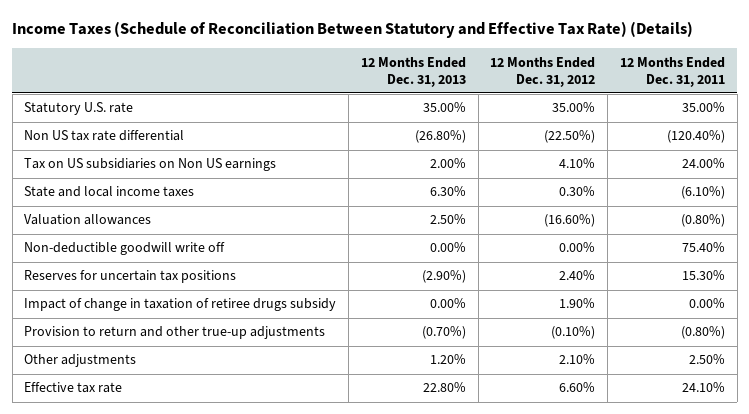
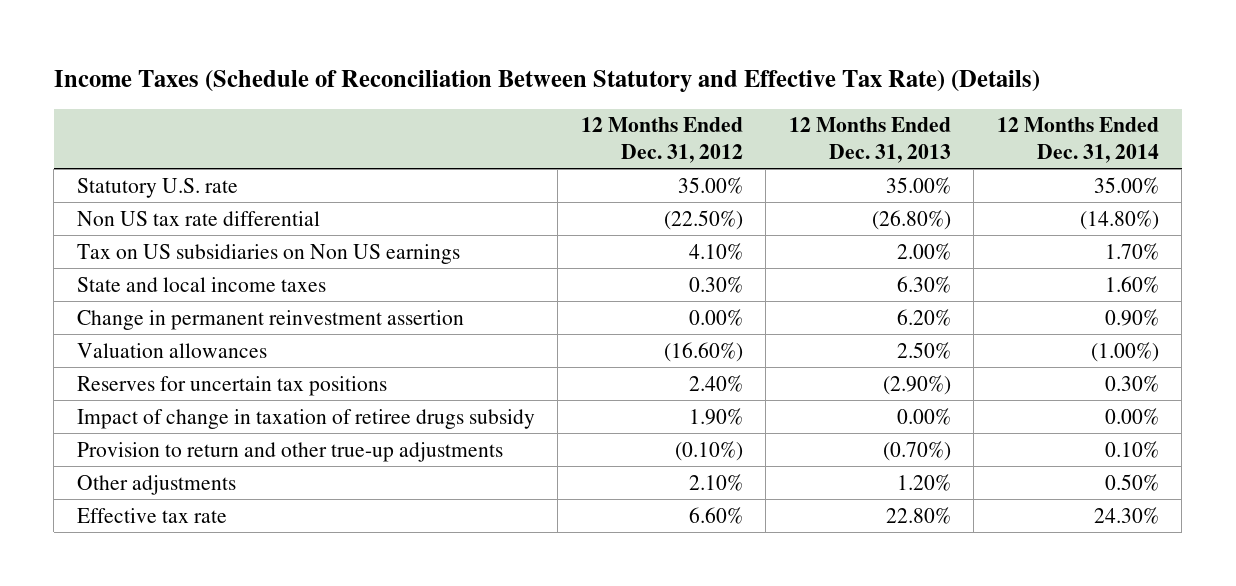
- | 12 Months Ended Dec. 31, 2013 | 12 Months Ended Dec. 31, 2012 | 12 Months Ended Dec. 31, 2011
+ | 12 Months Ended Dec. 31, 2012 | 12 Months Ended Dec. 31, 2013 | 12 Months Ended Dec. 31, 2014
+ Change in permanent reinvestment assertion | 0.00% | 6.20% | 0.90%
- Non-deductible goodwill write off | 0.00% | 0.00% | 75.40%

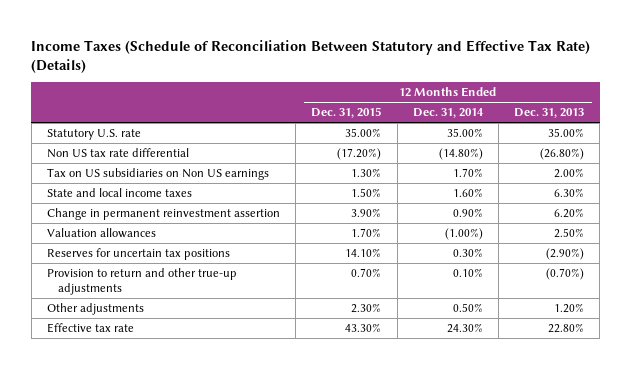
- | 12 Months Ended Dec. 31, 2012 | 12 Months Ended Dec. 31, 2013 | 12 Months Ended Dec. 31, 2014
+ | 12 Months Ended Dec. 31, 2015 | 12 Months Ended Dec. 31, 2014 | 12 Months Ended Dec. 31, 2013
- Impact of change in taxation of retiree drugs subsidy | 1.90% | 0.00% | 0.00%

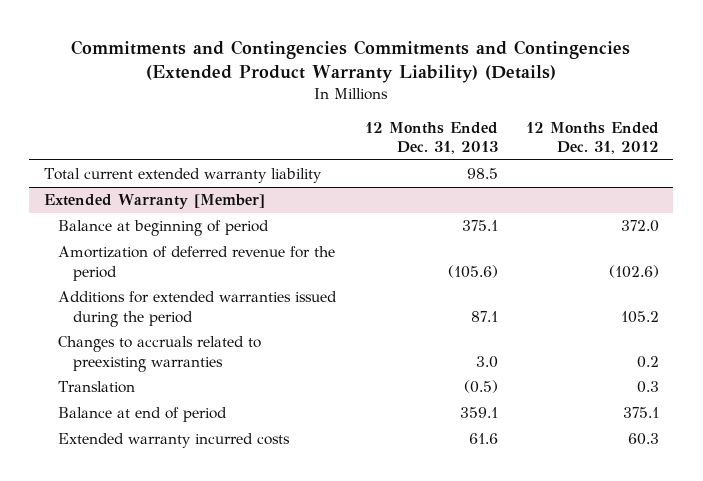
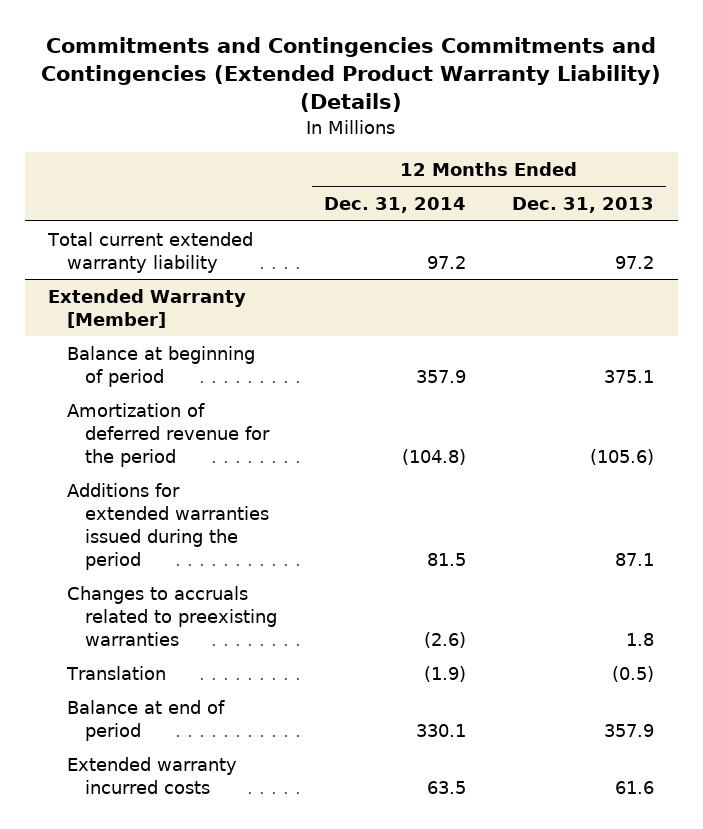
- | 12 Months Ended Dec. 31, 2013 | 12 Months Ended Dec. 31, 2012
+ | 12 Months Ended Dec. 31, 2014 | 12 Months Ended Dec. 31, 2013
- Total current extended warranty liability | 98.5 |
+ Total current extended warranty liability | 97.2 | 97.2
@ Extended Warranty [Member]
- Changes to accruals related to preexisting warranties | 3.0 | 0.2
+ Changes to accruals related to preexisting warranties | (2.6) | 1.8
- Balance at end of period | 359.1 | 375.1
+ Balance at end of period | 330.1 | 357.9

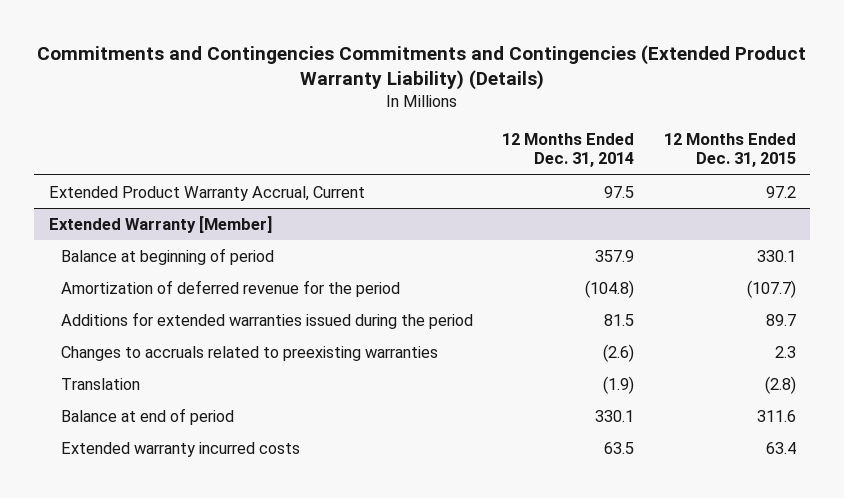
- | 12 Months Ended Dec. 31, 2014 | 12 Months Ended Dec. 31, 2013
+ | 12 Months Ended Dec. 31, 2014 | 12 Months Ended Dec. 31, 2015
- Total current extended warranty liability | 97.2 | 97.2
+ Extended Product Warranty Accrual, Current | 97.5 | 97.2

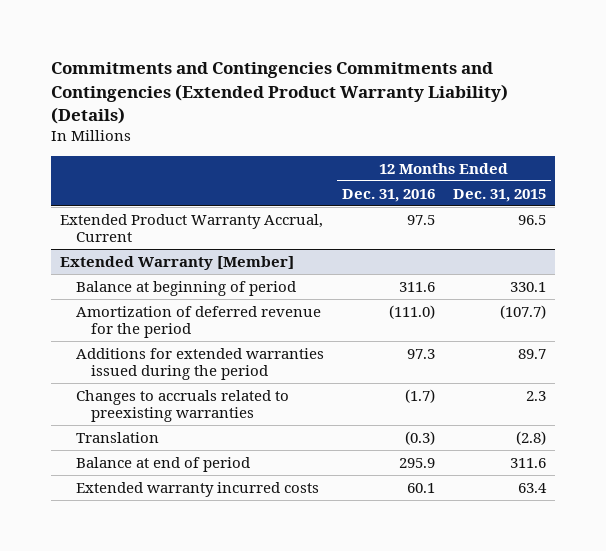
- | 12 Months Ended Dec. 31, 2014 | 12 Months Ended Dec. 31, 2015
+ | 12 Months Ended Dec. 31, 2016 | 12 Months Ended Dec. 31, 2015
- Extended Product Warranty Accrual, Current | 97.5 | 97.2
+ Extended Product Warranty Accrual, Current | 97.5 | 96.5

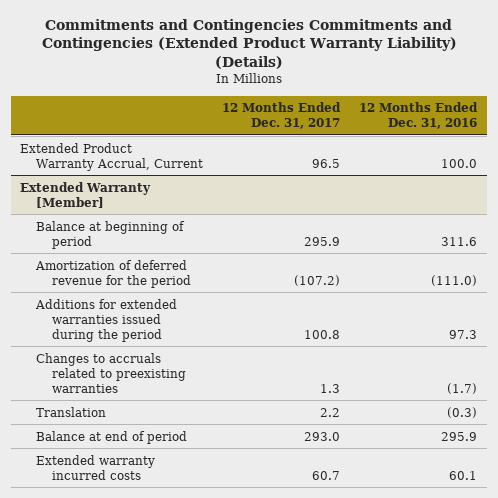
- | 12 Months Ended Dec. 31, 2016 | 12 Months Ended Dec. 31, 2015
+ | 12 Months Ended Dec. 31, 2017 | 12 Months Ended Dec. 31, 2016
- Extended Product Warranty Accrual, Current | 97.5 | 96.5
+ Extended Product Warranty Accrual, Current | 96.5 | 100.0

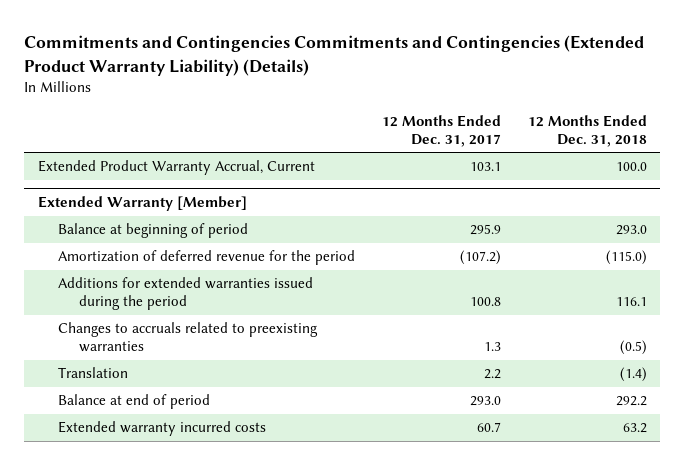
- | 12 Months Ended Dec. 31, 2017 | 12 Months Ended Dec. 31, 2016
+ | 12 Months Ended Dec. 31, 2017 | 12 Months Ended Dec. 31, 2018
- Extended Product Warranty Accrual, Current | 96.5 | 100.0
+ Extended Product Warranty Accrual, Current | 103.1 | 100.0

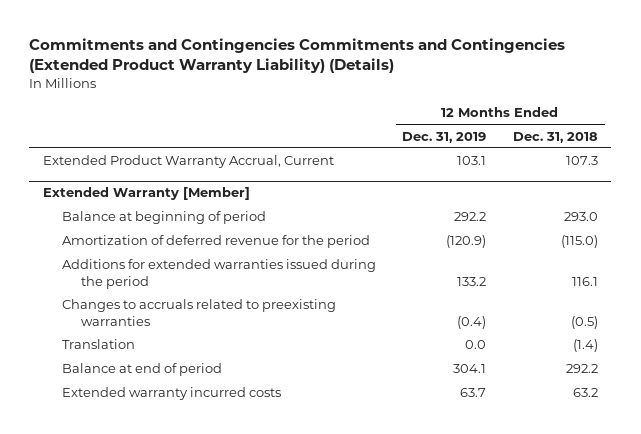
- | 12 Months Ended Dec. 31, 2017 | 12 Months Ended Dec. 31, 2018
+ | 12 Months Ended Dec. 31, 2019 | 12 Months Ended Dec. 31, 2018
- Extended Product Warranty Accrual, Current | 103.1 | 100.0
+ Extended Product Warranty Accrual, Current | 103.1 | 107.3

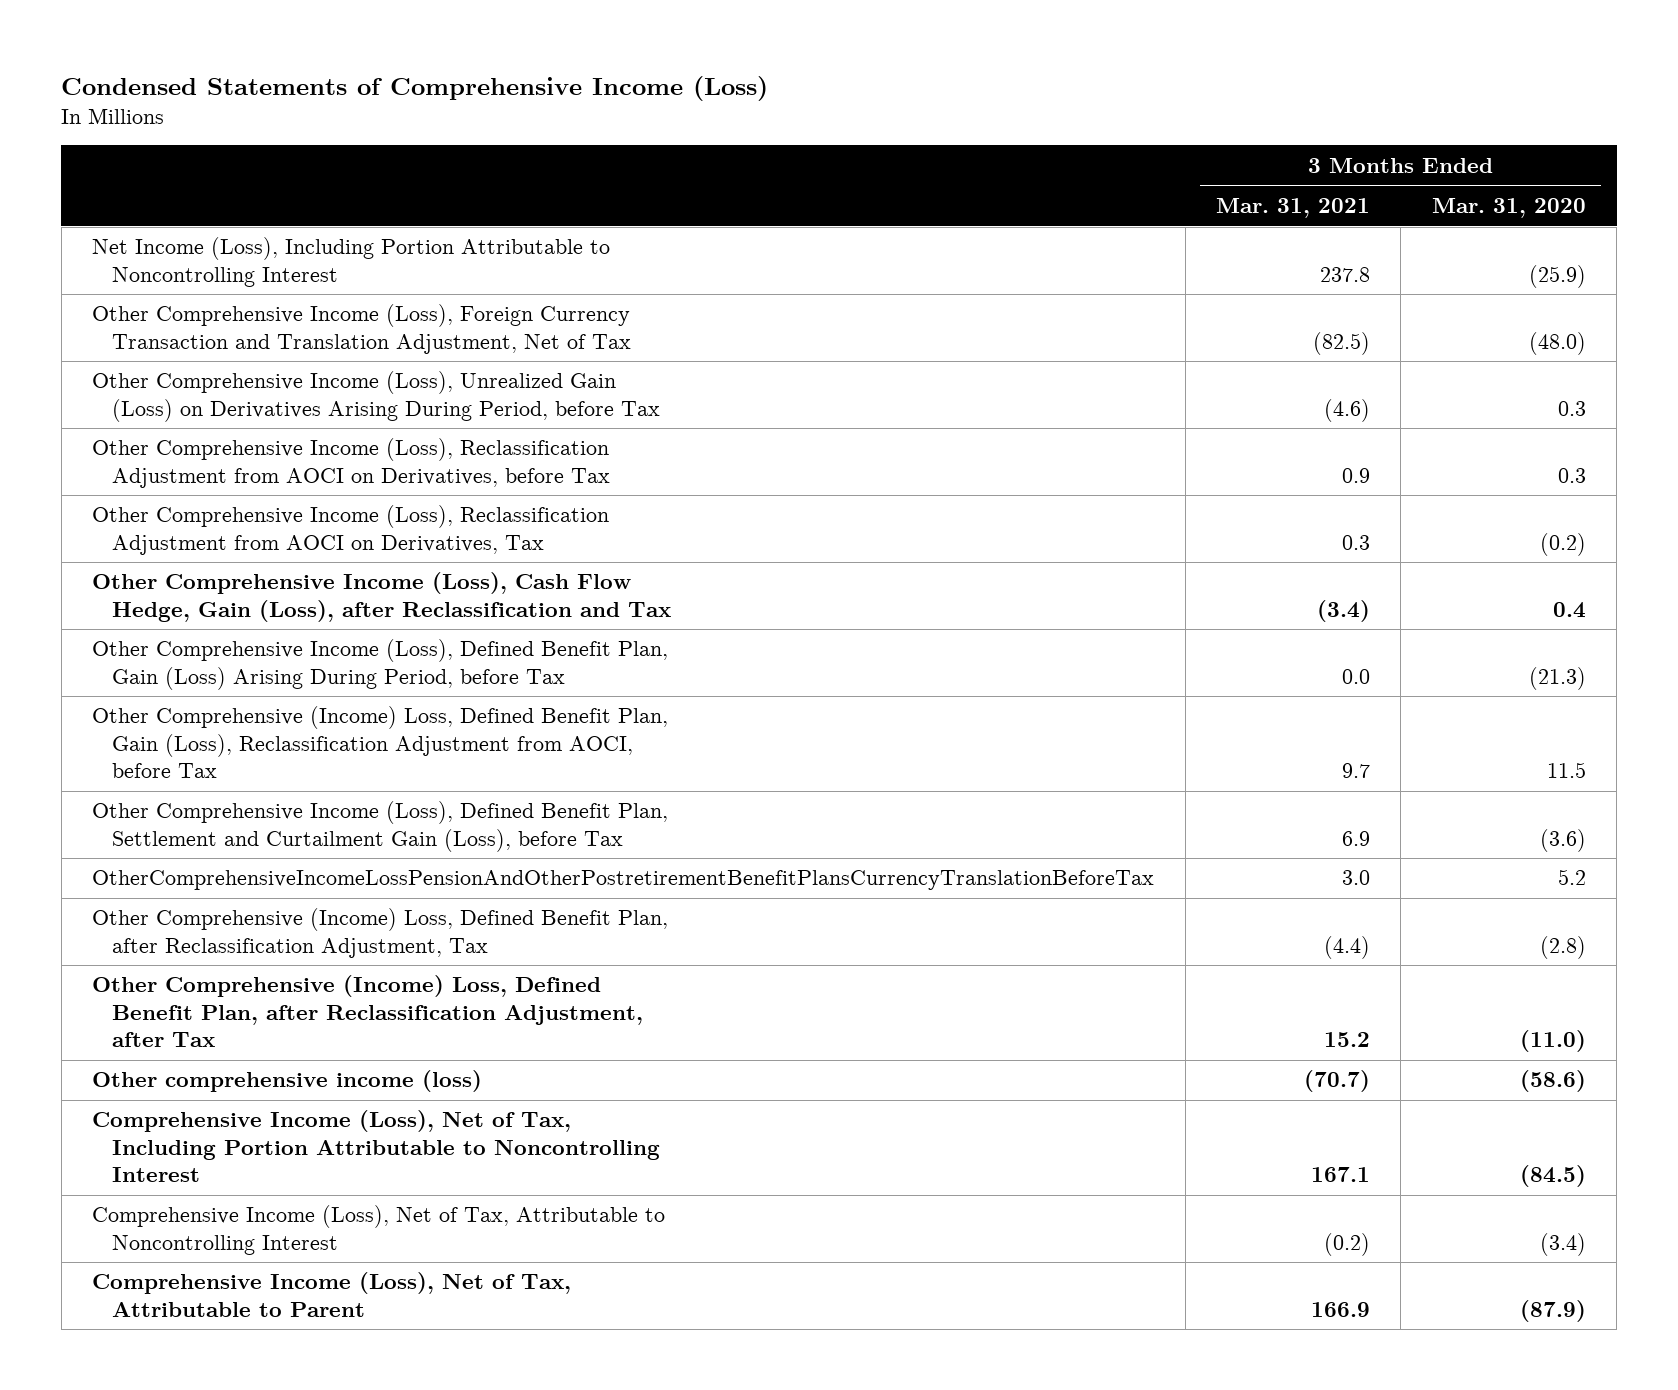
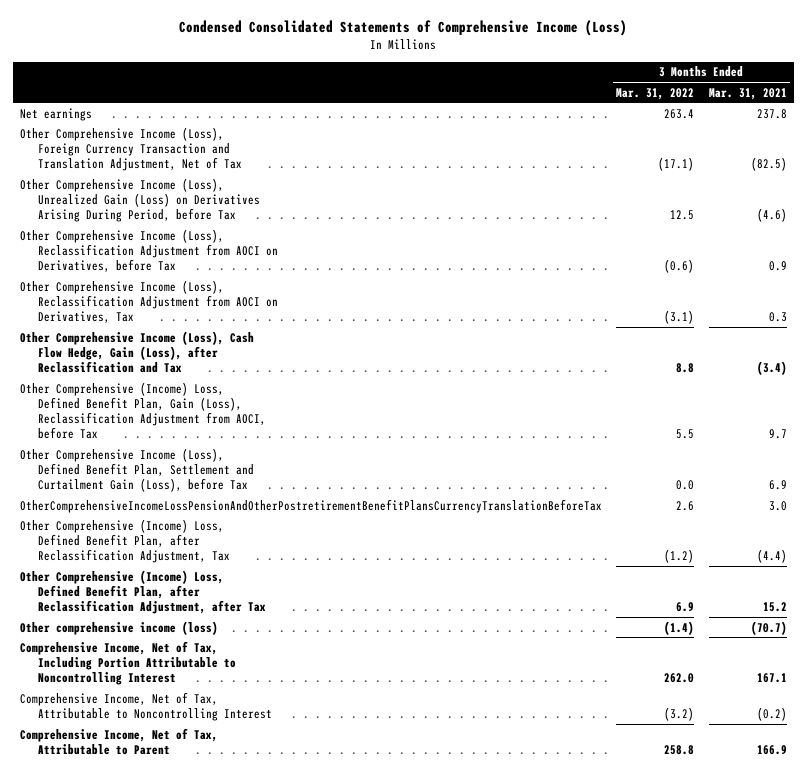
- Condensed Statements of Comprehensive Income (Loss)
+ Condensed Consolidated Statements of Comprehensive Income (Loss)
- | 3 Months Ended Mar. 31, 2021 | 3 Months Ended Mar. 31, 2020
+ | 3 Months Ended Mar. 31, 2022 | 3 Months Ended Mar. 31, 2021
- Net Income (Loss), Including Portion Attributable to Noncontrolling Interest | 237.8 | (25.9)
+ Net earnings | 263.4 | 237.8
- Other Comprehensive Income (Loss), Defined Benefit Plan, Gain (Loss) Arising During Period, before Tax | 0.0 | (21.3)
- Comprehensive Income (Loss), Net of Tax, Including Portion Attributable to Noncontrolling Interest | 167.1 | (84.5)
- Comprehensive Income (Loss), Net of Tax, Attributable to Noncontrolling Interest | (0.2) | (3.4)
- Comprehensive Income (Loss), Net of Tax, Attributable to Parent | 166.9 | (87.9)
+ Comprehensive Income, Net of Tax, Including Portion Attributable to Noncontrolling Interest | 262.0 | 167.1
+ Comprehensive Income, Net of Tax, Attributable to Noncontrolling Interest | (3.2) | (0.2)
+ Comprehensive Income, Net of Tax, Attributable to Parent | 258.8 | 166.9

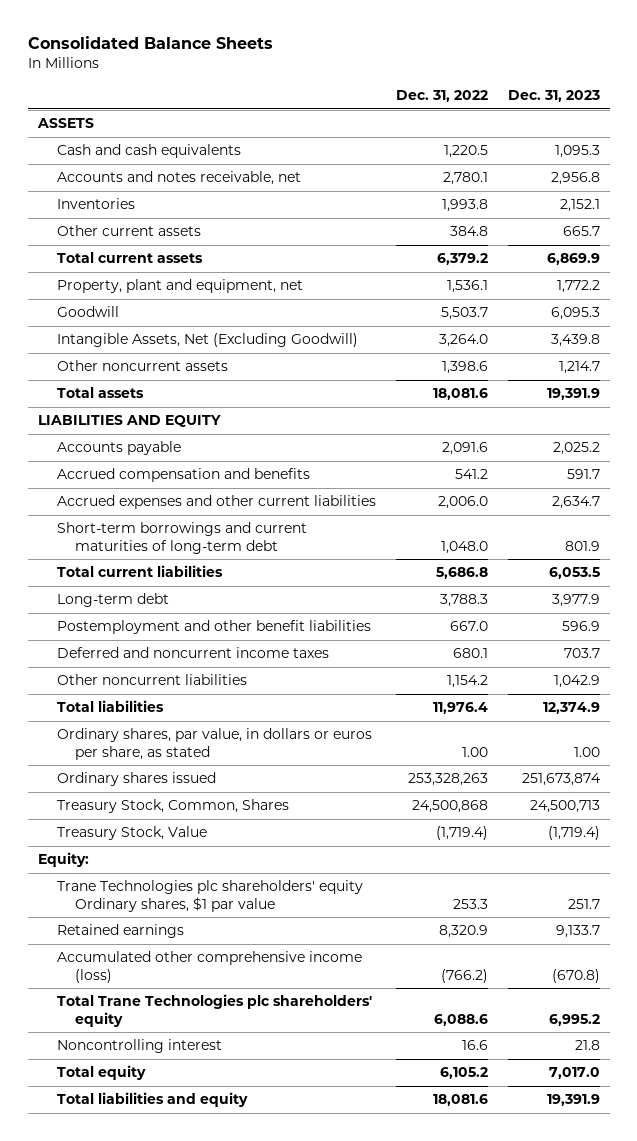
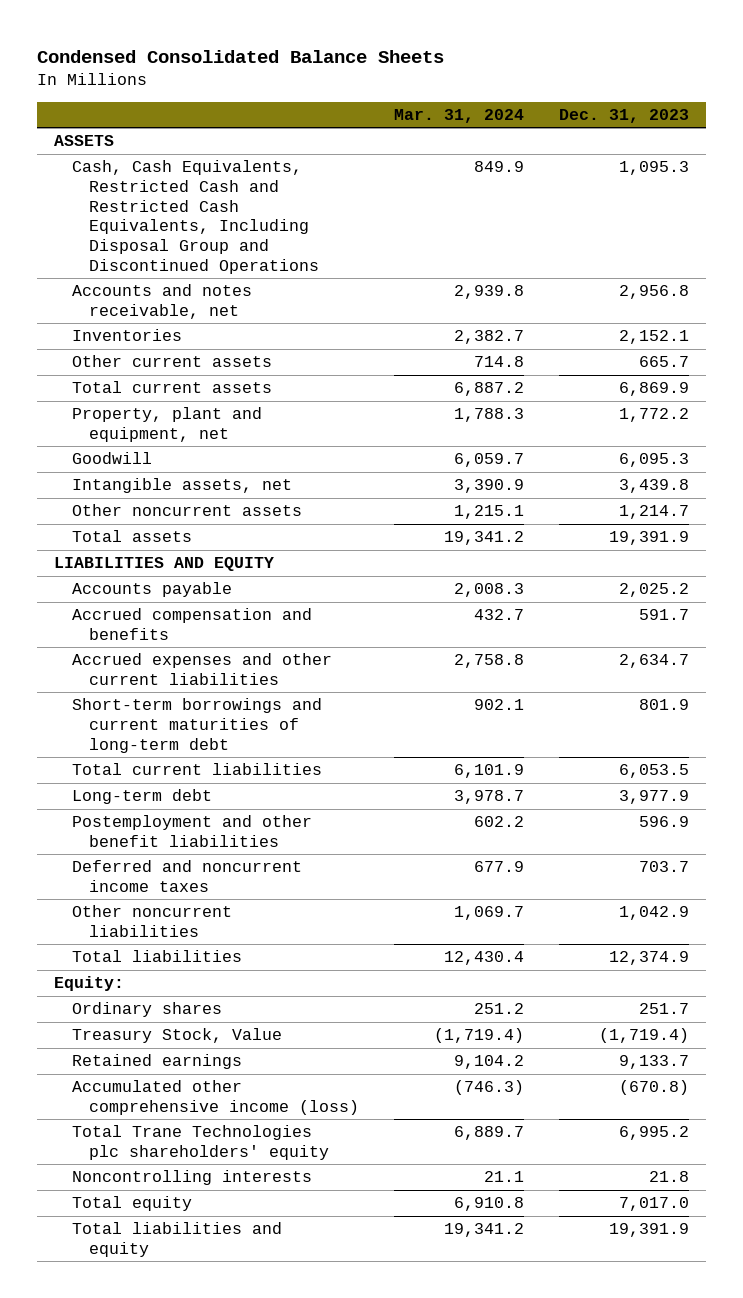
- Consolidated Balance Sheets
+ Condensed Consolidated Balance Sheets
- | Dec. 31, 2022 | Dec. 31, 2023
+ | Mar. 31, 2024 | Dec. 31, 2023
- Cash and cash equivalents | 1,220.5 | 1,095.3
+ Cash, Cash Equivalents, Restricted Cash and Restricted Cash Equivalents, Including Disposal Group and Discontinued Operations | 849.9 | 1,095.3
- Intangible Assets, Net (Excluding Goodwill) | 3,264.0 | 3,439.8
+ Intangible assets, net | 3,390.9 | 3,439.8
- Ordinary shares, par value, in dollars or euros per share, as stated | 1.00 | 1.00
- Ordinary shares issued | 253,328,263 | 251,673,874
- Treasury Stock, Common, Shares | 24,500,868 | 24,500,713
- Trane Technologies plc shareholders' equity Ordinary shares, $1 par value | 253.3 | 251.7
+ Ordinary shares | 251.2 | 251.7
moved down: Treasury Stock, Value | (1,719.4) | (1,719.4)
- Noncontrolling interest | 16.6 | 21.8
+ Noncontrolling interests | 21.1 | 21.8

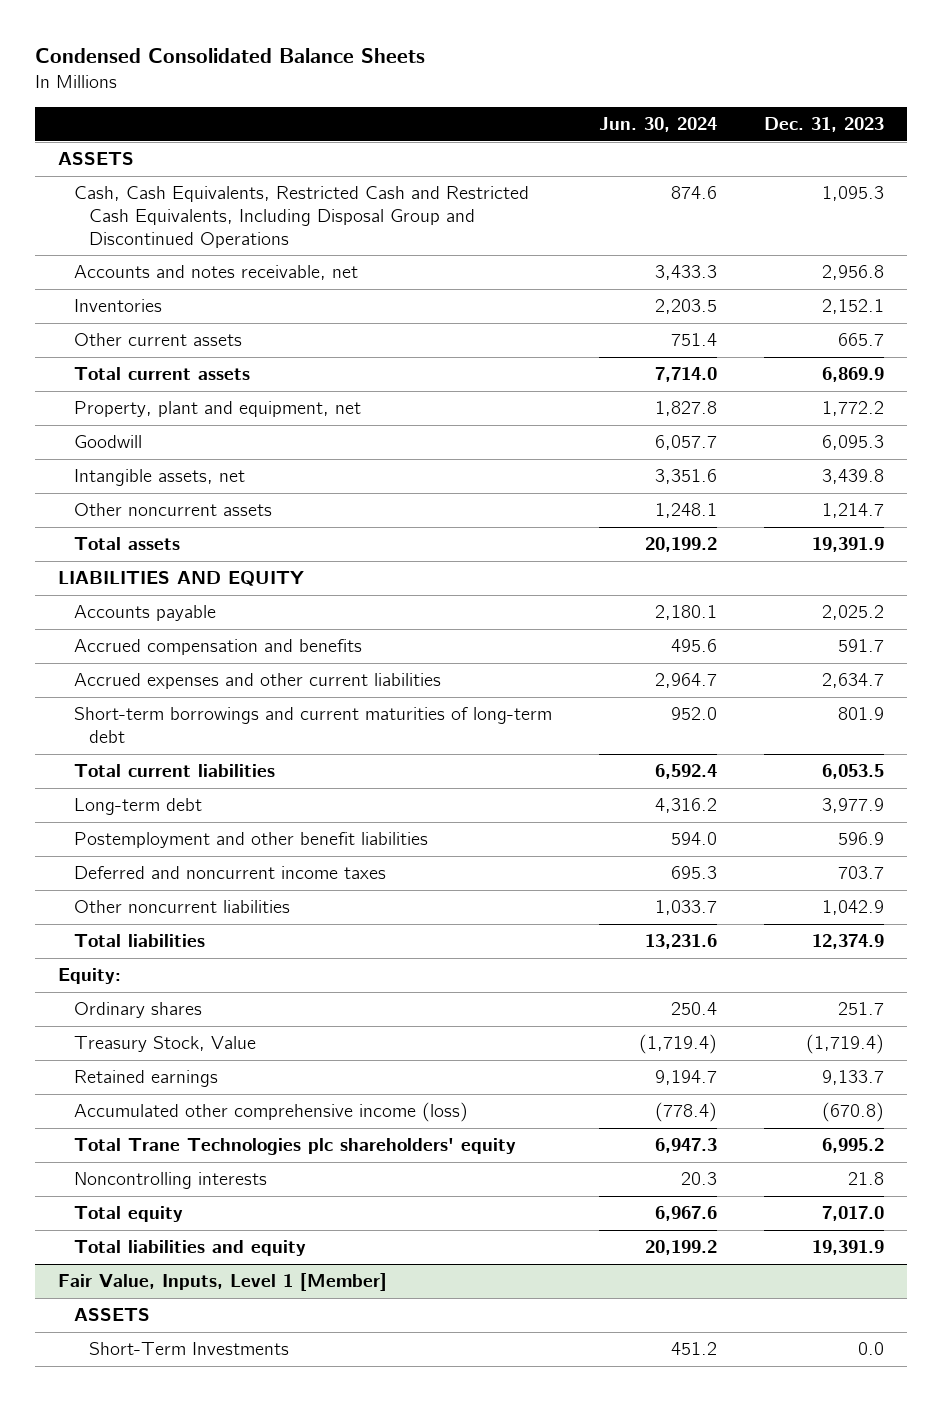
- | Mar. 31, 2024 | Dec. 31, 2023
+ | Jun. 30, 2024 | Dec. 31, 2023
+ Fair Value, Inputs, Level 1 [Member]
+ ASSETS
+ Short-Term Investments | 451.2 | 0.0

